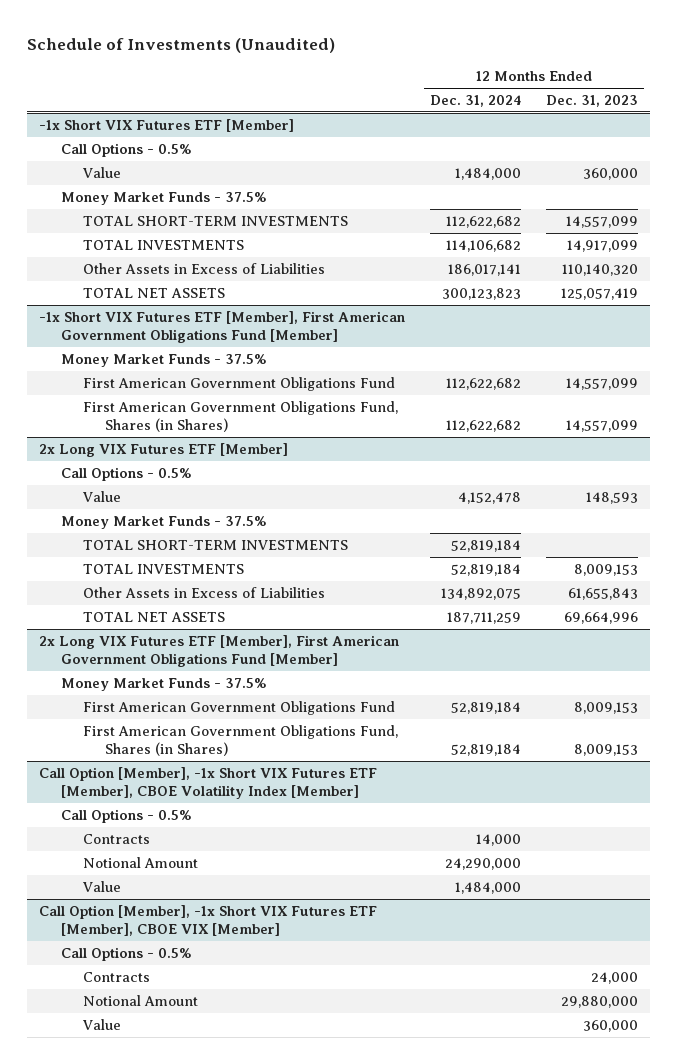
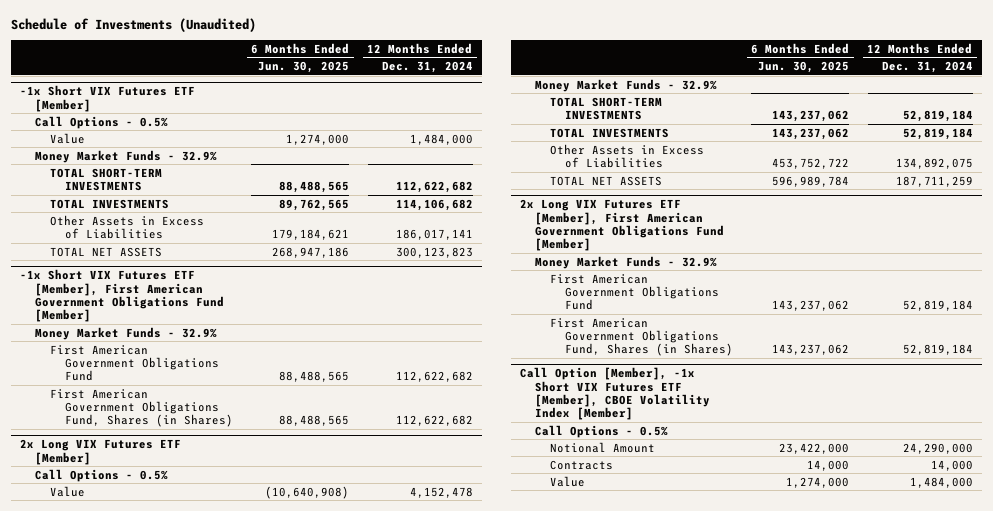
- | 12 Months Ended Dec. 31, 2024 | 12 Months Ended Dec. 31, 2023
+ | 6 Months Ended Jun. 30, 2025 | 12 Months Ended Dec. 31, 2024
@ -1x Short VIX Futures ETF [Member]
- Money Market Funds - 37.5%
+ Money Market Funds - 32.9%
@ -1x Short VIX Futures ETF [Member], First American Government Obligations Fund [Member]
- Money Market Funds - 37.5%
+ Money Market Funds - 32.9%
@ 2x Long VIX Futures ETF [Member]
- Money Market Funds - 37.5%
+ Money Market Funds - 32.9%
@ 2x Long VIX Futures ETF [Member], First American Government Obligations Fund [Member]
- Money Market Funds - 37.5%
+ Money Market Funds - 32.9%
@ Call Option [Member], -1x Short VIX Futures ETF [Member], CBOE Volatility Index [Member]
moved down: Contracts | 14,000 | 14,000
- Call Option [Member], -1x Short VIX Futures ETF [Member], CBOE VIX [Member]
- Call Options - 0.5%
- Contracts | | 24,000
- Notional Amount | | 29,880,000
- Value | | 360,000

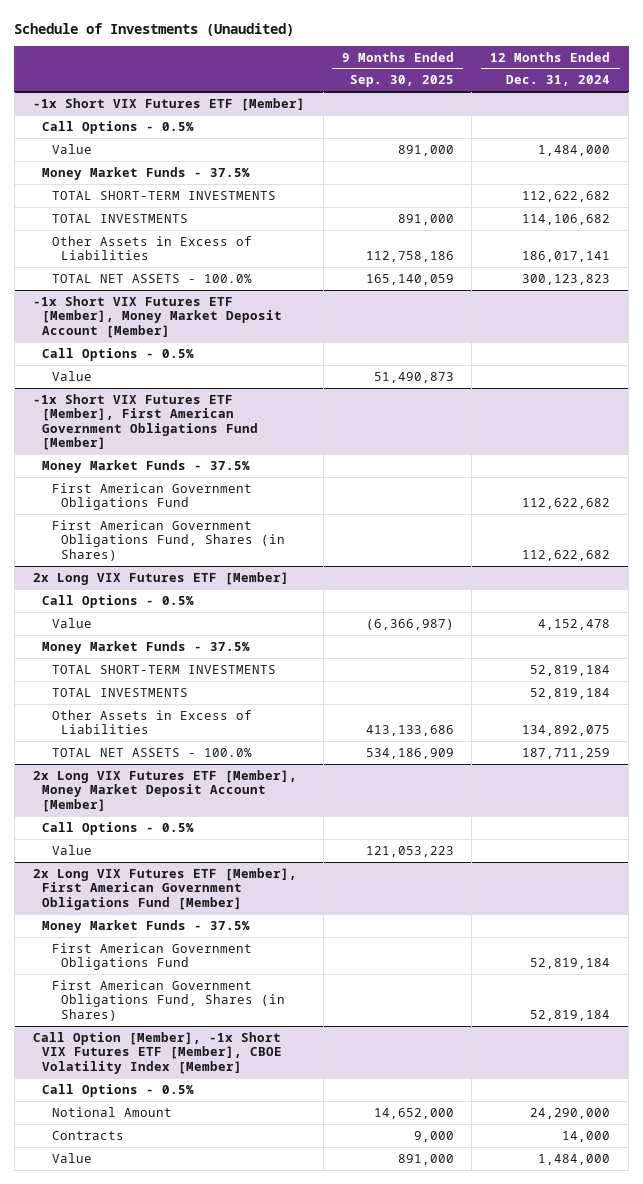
- | 6 Months Ended Jun. 30, 2025 | 12 Months Ended Dec. 31, 2024
+ | 9 Months Ended Sep. 30, 2025 | 12 Months Ended Dec. 31, 2024
@ -1x Short VIX Futures ETF [Member]
- Money Market Funds - 32.9%
+ Money Market Funds - 37.5%
- TOTAL NET ASSETS | 268,947,186 | 300,123,823
+ TOTAL NET ASSETS - 100.0% | 165,140,059 | 300,123,823
+ -1x Short VIX Futures ETF [Member], Money Market Deposit Account [Member]
+ Call Options - 0.5%
+ Value | 51,490,873 |
@ -1x Short VIX Futures ETF [Member], First American Government Obligations Fund [Member]
- Money Market Funds - 32.9%
+ Money Market Funds - 37.5%
@ 2x Long VIX Futures ETF [Member]
- Money Market Funds - 32.9%
+ Money Market Funds - 37.5%
- TOTAL NET ASSETS | 596,989,784 | 187,711,259
+ TOTAL NET ASSETS - 100.0% | 534,186,909 | 187,711,259
+ 2x Long VIX Futures ETF [Member], Money Market Deposit Account [Member]
+ Call Options - 0.5%
+ Value | 121,053,223 |
@ 2x Long VIX Futures ETF [Member], First American Government Obligations Fund [Member]
- Money Market Funds - 32.9%
+ Money Market Funds - 37.5%

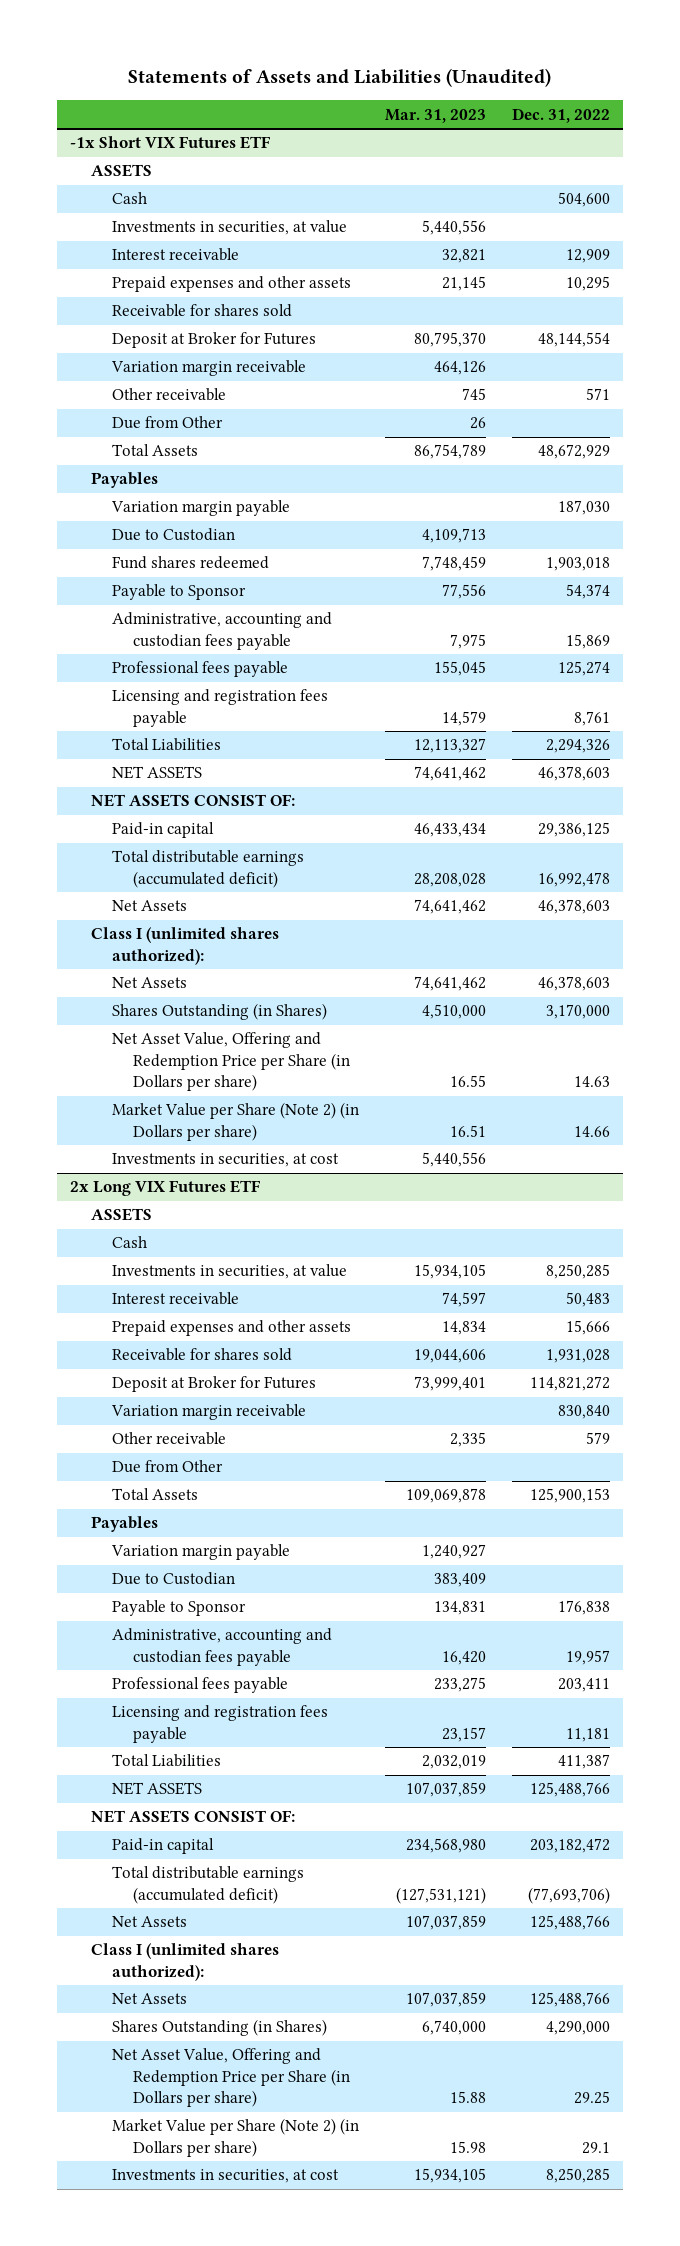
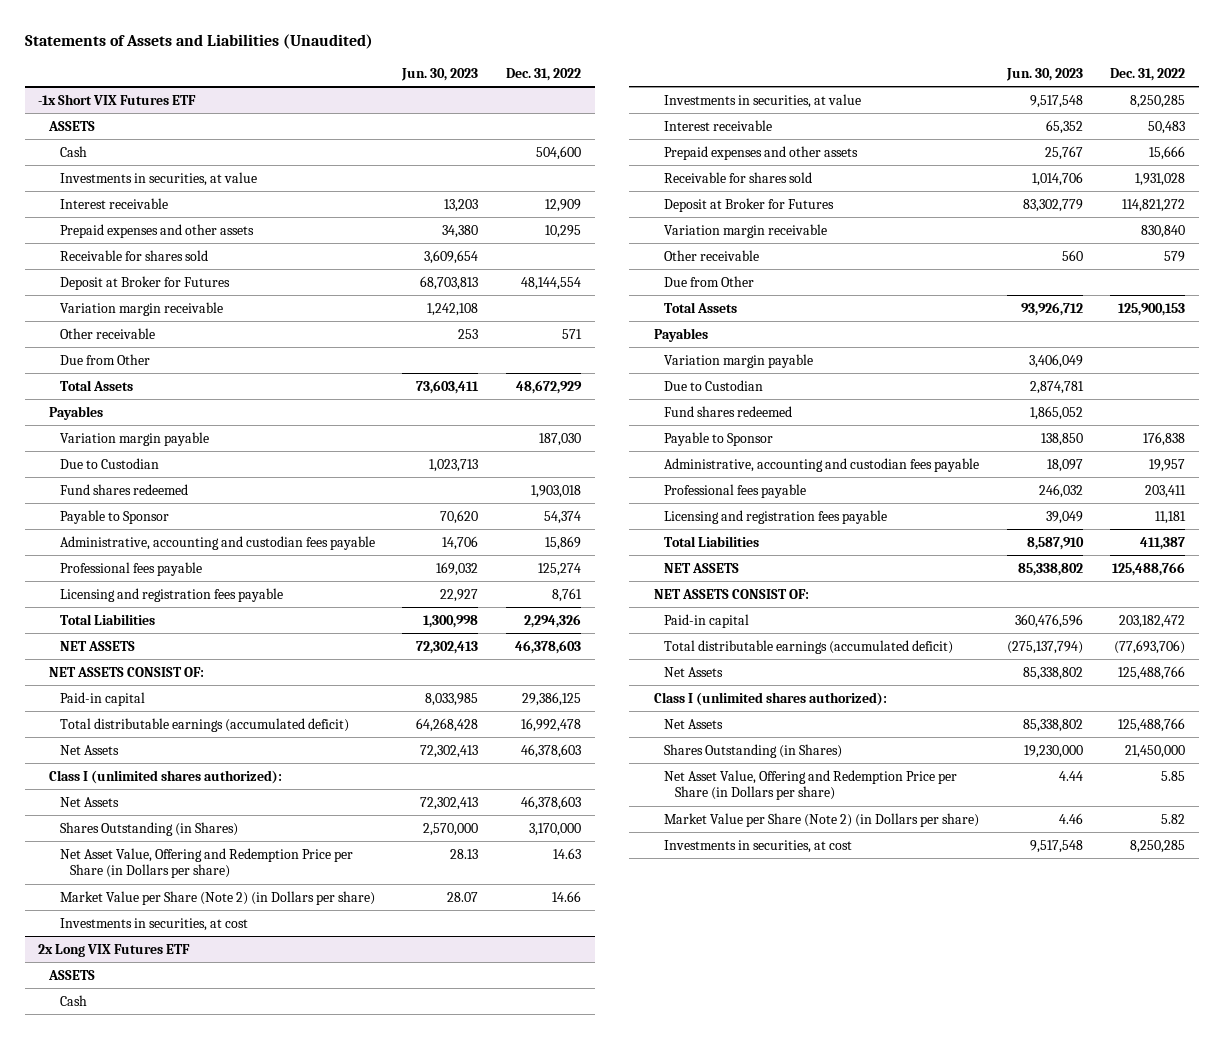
- | Mar. 31, 2023 | Dec. 31, 2022
+ | Jun. 30, 2023 | Dec. 31, 2022
@ 2x Long VIX Futures ETF
+ Fund shares redeemed | 1,865,052 |
- Shares Outstanding (in Shares) | 6,740,000 | 4,290,000
- Net Asset Value, Offering and Redemption Price per Share (in Dollars per share) | 15.88 | 29.25
- Market Value per Share (Note 2) (in Dollars per share) | 15.98 | 29.1
+ Shares Outstanding (in Shares) | 19,230,000 | 21,450,000
+ Net Asset Value, Offering and Redemption Price per Share (in Dollars per share) | 4.44 | 5.85
+ Market Value per Share (Note 2) (in Dollars per share) | 4.46 | 5.82

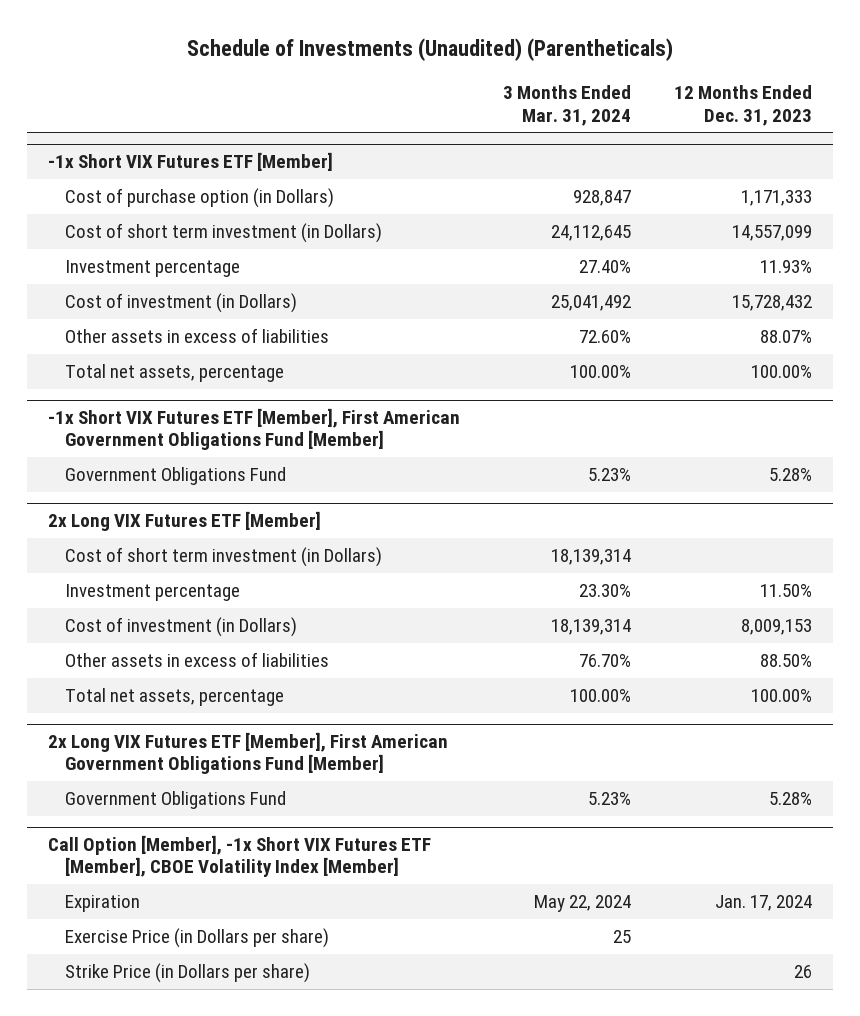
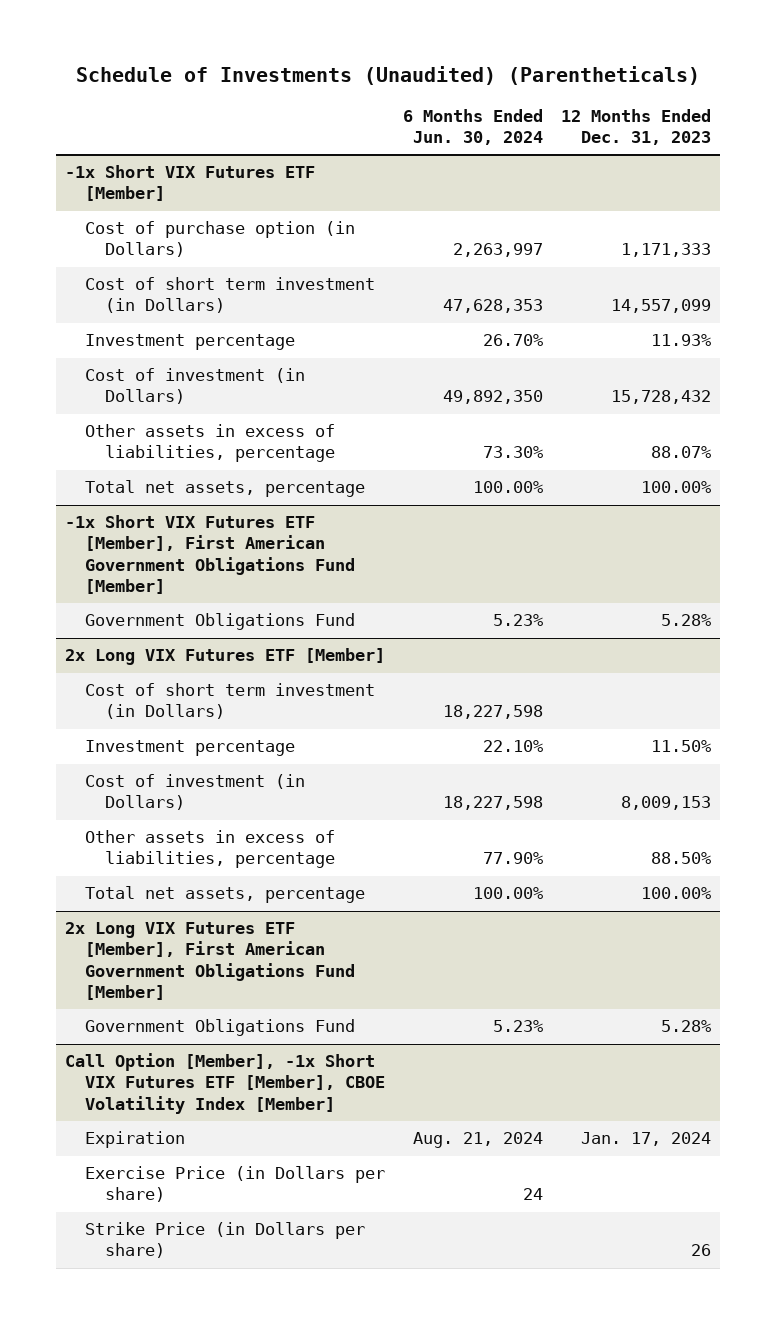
- | 3 Months Ended Mar. 31, 2024 | 12 Months Ended Dec. 31, 2023
+ | 6 Months Ended Jun. 30, 2024 | 12 Months Ended Dec. 31, 2023
@ -1x Short VIX Futures ETF [Member]
- Other assets in excess of liabilities | 72.60% | 88.07%
+ Other assets in excess of liabilities, percentage | 73.30% | 88.07%
@ 2x Long VIX Futures ETF [Member]
- Other assets in excess of liabilities | 76.70% | 88.50%
+ Other assets in excess of liabilities, percentage | 77.90% | 88.50%

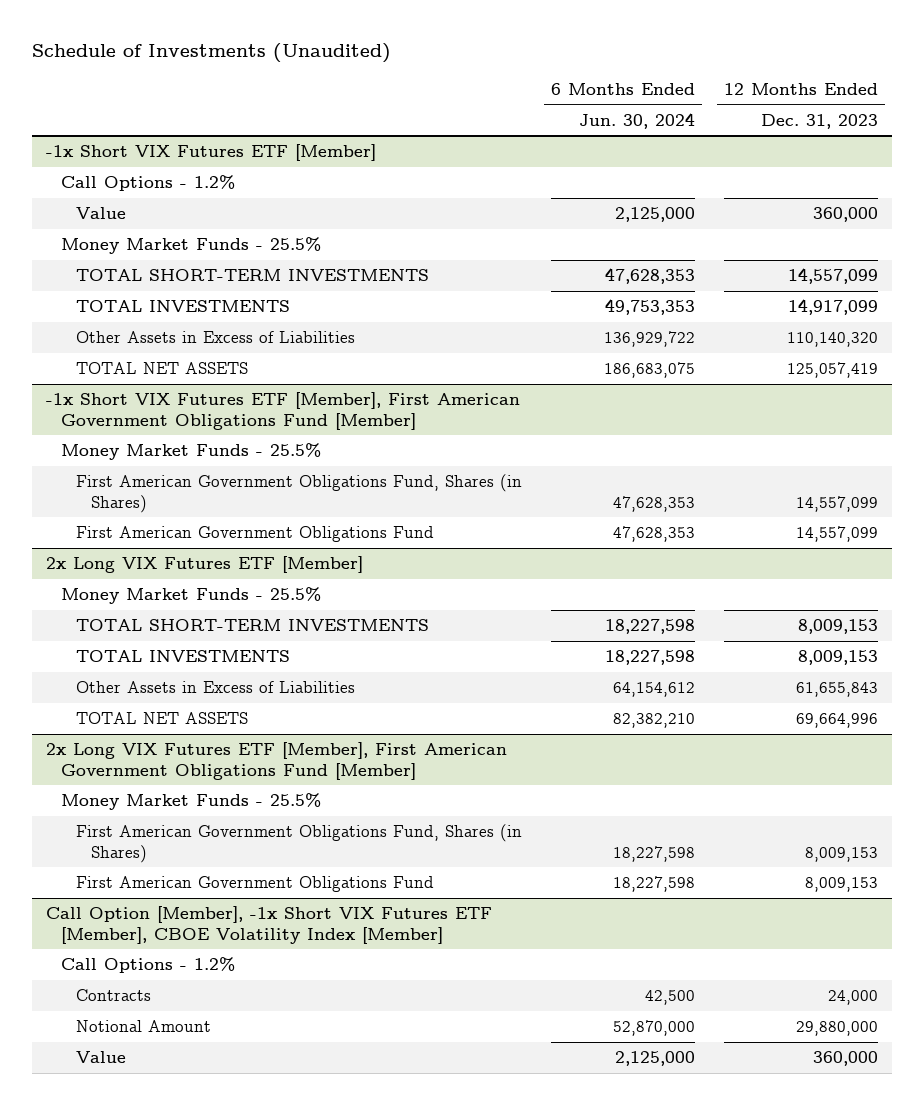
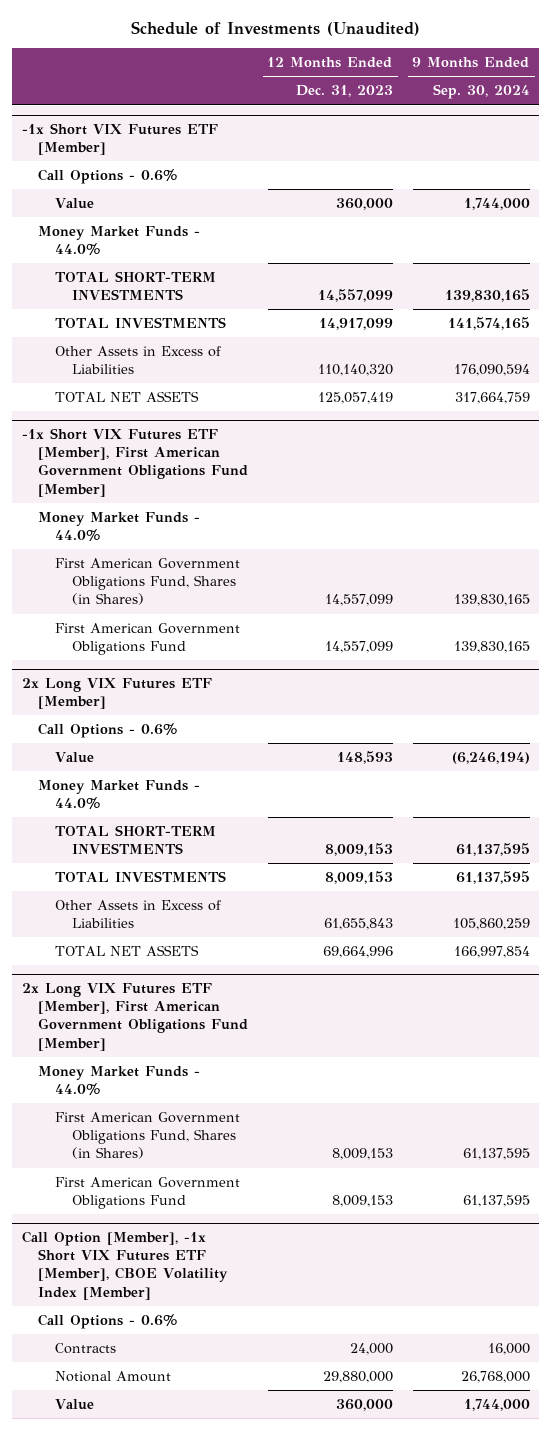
- | 6 Months Ended Jun. 30, 2024 | 12 Months Ended Dec. 31, 2023
+ | 12 Months Ended Dec. 31, 2023 | 9 Months Ended Sep. 30, 2024
@ -1x Short VIX Futures ETF [Member]
- Call Options - 1.2%
+ Call Options - 0.6%
- Money Market Funds - 25.5%
+ Money Market Funds - 44.0%
@ -1x Short VIX Futures ETF [Member], First American Government Obligations Fund [Member]
- Money Market Funds - 25.5%
+ Money Market Funds - 44.0%
@ 2x Long VIX Futures ETF [Member]
- Money Market Funds - 25.5%
+ Call Options - 0.6%
+ Value | 148,593 | (6,246,194)
+ Money Market Funds - 44.0%
@ 2x Long VIX Futures ETF [Member], First American Government Obligations Fund [Member]
- Money Market Funds - 25.5%
+ Money Market Funds - 44.0%
@ Call Option [Member], -1x Short VIX Futures ETF [Member], CBOE Volatility Index [Member]
- Call Options - 1.2%
+ Call Options - 0.6%

